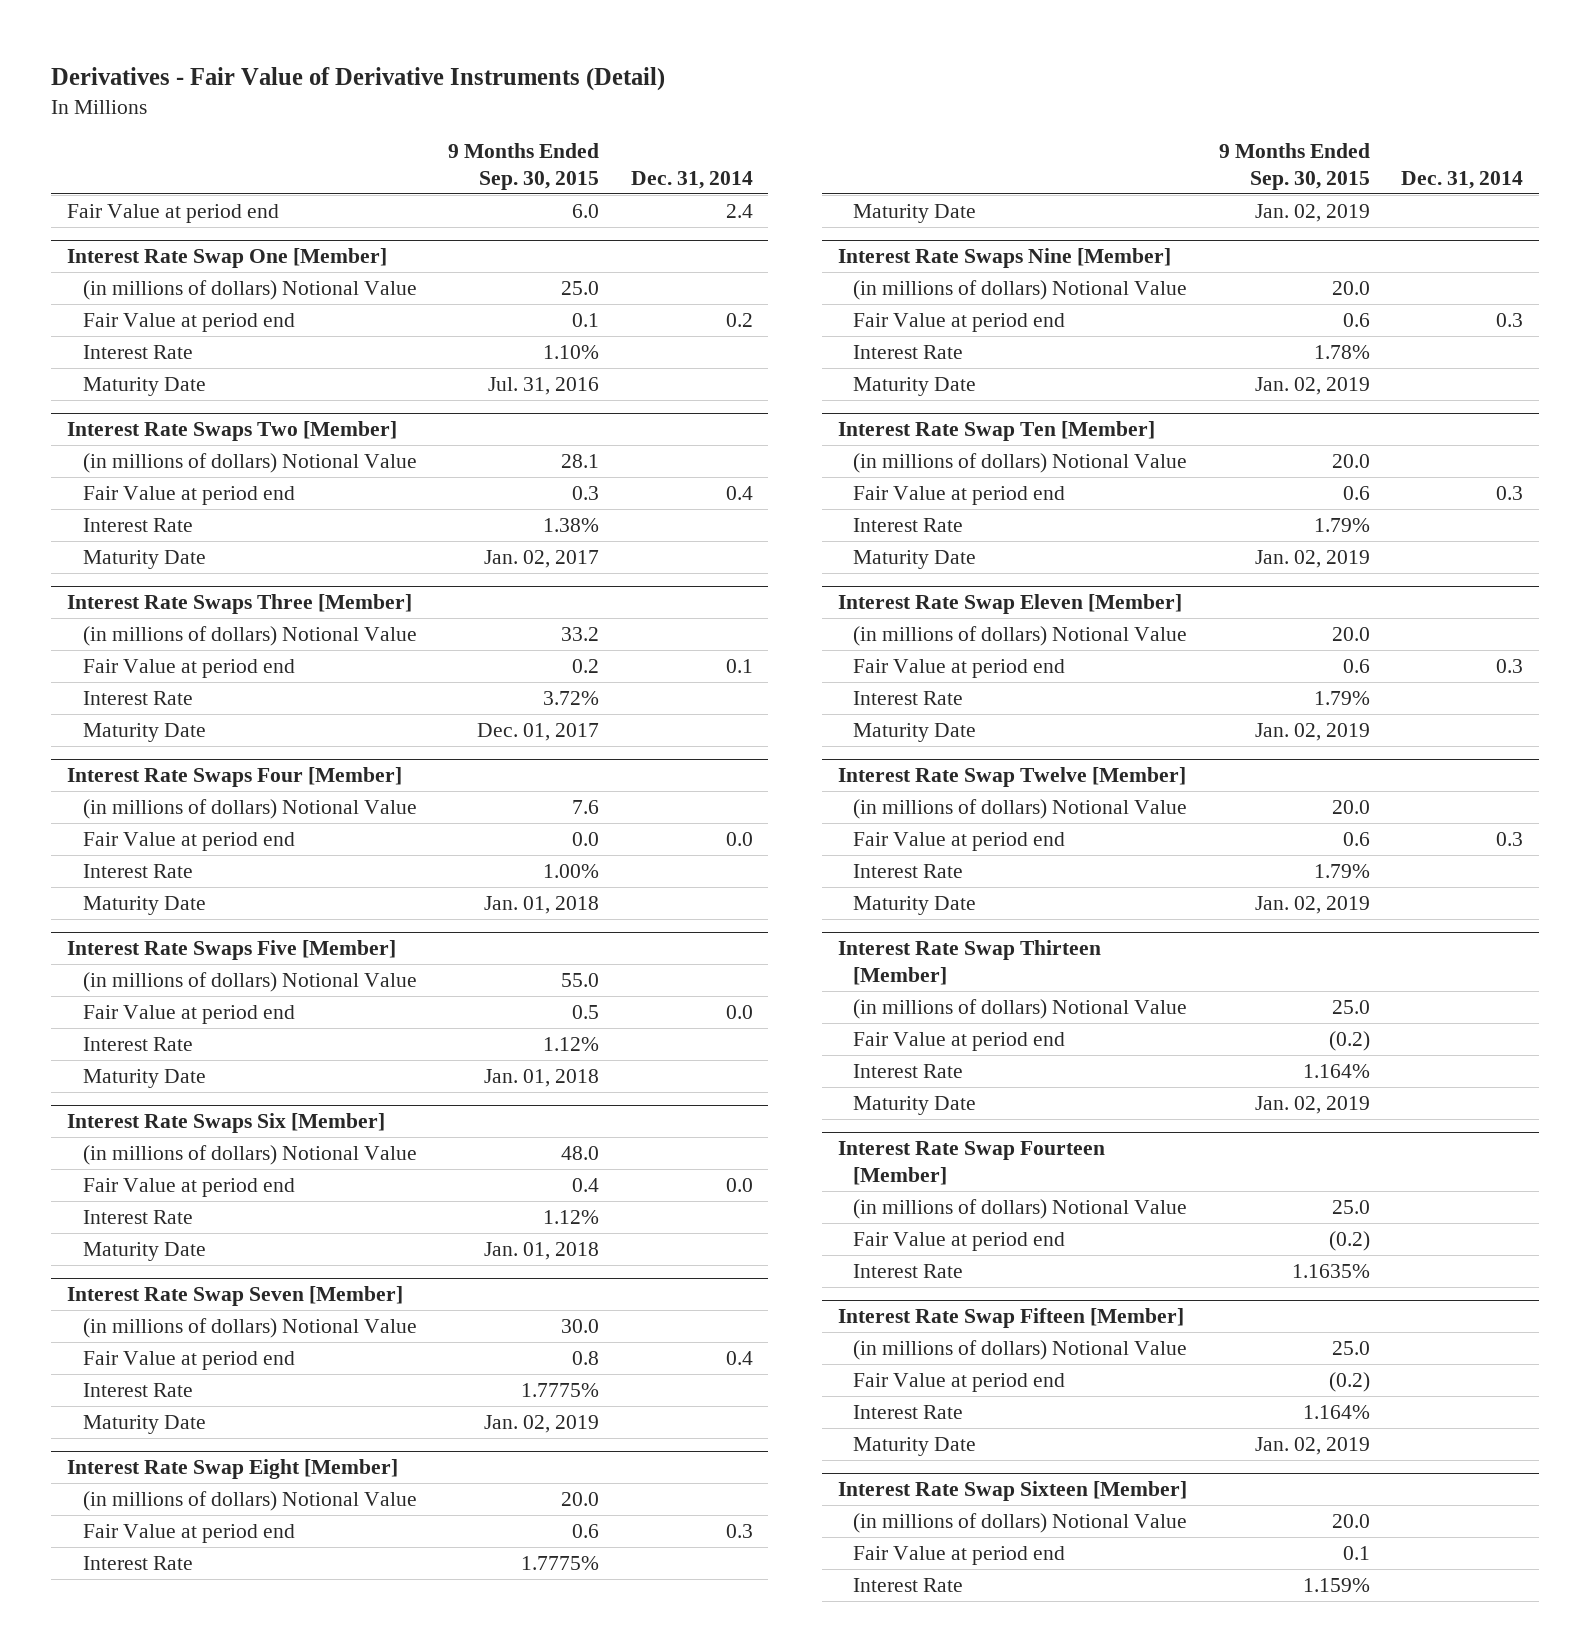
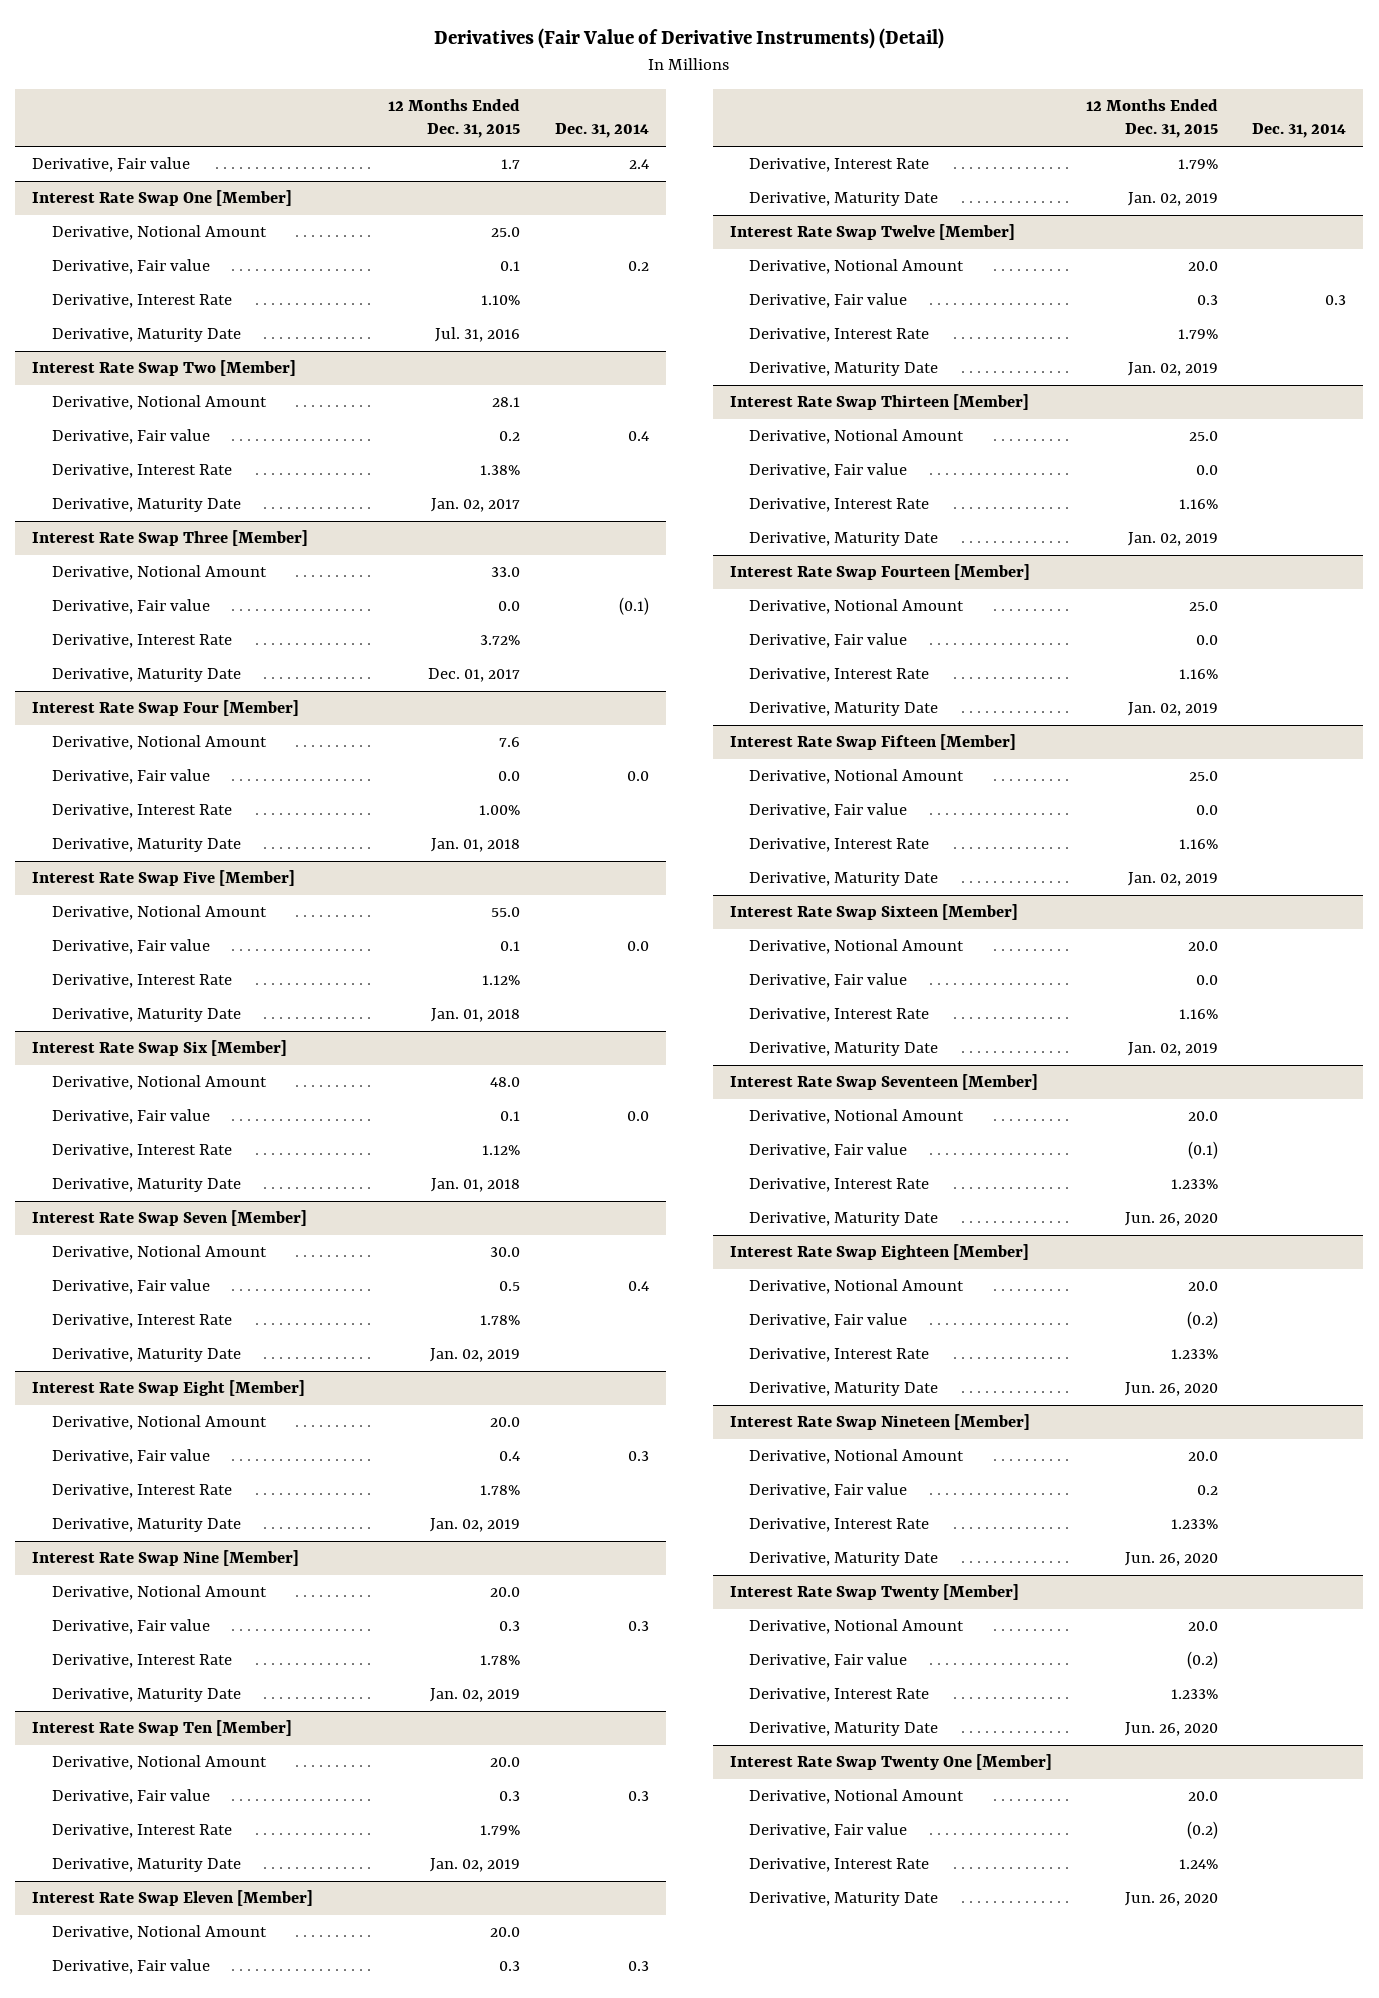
- Derivatives - Fair Value of Derivative Instruments (Detail)
+ Derivatives (Fair Value of Derivative Instruments) (Detail)
- | 9 Months Ended Sep. 30, 2015 | Dec. 31, 2014
+ | 12 Months Ended Dec. 31, 2015 | Dec. 31, 2014
- Fair Value at period end | 6.0 | 2.4
+ Derivative, Fair value | 1.7 | 2.4
@ Interest Rate Swap One [Member]
- (in millions of dollars) Notional Value | 25.0 |
- Fair Value at period end | 0.1 | 0.2
- Interest Rate | 1.10% |
- Maturity Date | Jul. 31, 2016 |
- Interest Rate Swaps Two [Member]
- (in millions of dollars) Notional Value | 28.1 |
- Fair Value at period end | 0.3 | 0.4
- Interest Rate | 1.38% |
- Maturity Date | Jan. 02, 2017 |
- Interest Rate Swaps Three [Member]
- (in millions of dollars) Notional Value | 33.2 |
- Fair Value at period end | 0.2 | 0.1
- Interest Rate | 3.72% |
- Maturity Date | Dec. 01, 2017 |
- Interest Rate Swaps Four [Member]
- (in millions of dollars) Notional Value | 7.6 |
- Fair Value at period end | 0.0 | 0.0
- Interest Rate | 1.00% |
- Maturity Date | Jan. 01, 2018 |
- Interest Rate Swaps Five [Member]
- (in millions of dollars) Notional Value | 55.0 |
- Fair Value at period end | 0.5 | 0.0
- Interest Rate | 1.12% |
- Maturity Date | Jan. 01, 2018 |
- Interest Rate Swaps Six [Member]
- (in millions of dollars) Notional Value | 48.0 |
- Fair Value at period end | 0.4 | 0.0
- Interest Rate | 1.12% |
- Maturity Date | Jan. 01, 2018 |
@ Interest Rate Swap One [Member]
+ Derivative, Notional Amount | 25.0 |
+ Derivative, Fair value | 0.1 | 0.2
+ Derivative, Interest Rate | 1.10% |
+ Derivative, Maturity Date | Jul. 31, 2016 |
+ Interest Rate Swap Two [Member]
+ Derivative, Notional Amount | 28.1 |
+ Derivative, Fair value | 0.2 | 0.4
+ Derivative, Interest Rate | 1.38% |
+ Derivative, Maturity Date | Jan. 02, 2017 |
+ Interest Rate Swap Three [Member]
+ Derivative, Notional Amount | 33.0 |
+ Derivative, Fair value | 0.0 | (0.1)
+ Derivative, Interest Rate | 3.72% |
+ Derivative, Maturity Date | Dec. 01, 2017 |
+ Interest Rate Swap Four [Member]
+ Derivative, Notional Amount | 7.6 |
+ Derivative, Fair value | 0.0 | 0.0
+ Derivative, Interest Rate | 1.00% |
+ Derivative, Maturity Date | Jan. 01, 2018 |
+ Interest Rate Swap Five [Member]
+ Derivative, Notional Amount | 55.0 |
+ Derivative, Fair value | 0.1 | 0.0
+ Derivative, Interest Rate | 1.12% |
+ Derivative, Maturity Date | Jan. 01, 2018 |
+ Interest Rate Swap Six [Member]
+ Derivative, Notional Amount | 48.0 |
+ Derivative, Fair value | 0.1 | 0.0
+ Derivative, Interest Rate | 1.12% |
+ Derivative, Maturity Date | Jan. 01, 2018 |
@ Interest Rate Swap Seven [Member]
- (in millions of dollars) Notional Value | 30.0 |
- Fair Value at period end | 0.8 | 0.4
- Interest Rate | 1.7775% |
- Maturity Date | Jan. 02, 2019 |
+ Derivative, Notional Amount | 30.0 |
+ Derivative, Fair value | 0.5 | 0.4
+ Derivative, Interest Rate | 1.78% |
+ Derivative, Maturity Date | Jan. 02, 2019 |
@ Interest Rate Swap Eight [Member]
- (in millions of dollars) Notional Value | 20.0 |
- Fair Value at period end | 0.6 | 0.3
- Interest Rate | 1.7775% |
- Maturity Date | Jan. 02, 2019 |
- Interest Rate Swaps Nine [Member]
- (in millions of dollars) Notional Value | 20.0 |
- Fair Value at period end | 0.6 | 0.3
- Interest Rate | 1.78% |
- Maturity Date | Jan. 02, 2019 |
@ Interest Rate Swap Eight [Member]
+ Derivative, Notional Amount | 20.0 |
+ Derivative, Fair value | 0.4 | 0.3
+ Derivative, Interest Rate | 1.78% |
+ Derivative, Maturity Date | Jan. 02, 2019 |
+ Interest Rate Swap Nine [Member]
+ Derivative, Notional Amount | 20.0 |
+ Derivative, Fair value | 0.3 | 0.3
+ Derivative, Interest Rate | 1.78% |
+ Derivative, Maturity Date | Jan. 02, 2019 |
@ Interest Rate Swap Ten [Member]
- (in millions of dollars) Notional Value | 20.0 |
- Fair Value at period end | 0.6 | 0.3
- Interest Rate | 1.79% |
- Maturity Date | Jan. 02, 2019 |
+ Derivative, Notional Amount | 20.0 |
+ Derivative, Fair value | 0.3 | 0.3
+ Derivative, Interest Rate | 1.79% |
+ Derivative, Maturity Date | Jan. 02, 2019 |
@ Interest Rate Swap Eleven [Member]
- (in millions of dollars) Notional Value | 20.0 |
- Fair Value at period end | 0.6 | 0.3
- Interest Rate | 1.79% |
- Maturity Date | Jan. 02, 2019 |
+ Derivative, Notional Amount | 20.0 |
+ Derivative, Fair value | 0.3 | 0.3
+ Derivative, Interest Rate | 1.79% |
+ Derivative, Maturity Date | Jan. 02, 2019 |
@ Interest Rate Swap Twelve [Member]
- (in millions of dollars) Notional Value | 20.0 |
- Fair Value at period end | 0.6 | 0.3
- Interest Rate | 1.79% |
- Maturity Date | Jan. 02, 2019 |
+ Derivative, Notional Amount | 20.0 |
+ Derivative, Fair value | 0.3 | 0.3
+ Derivative, Interest Rate | 1.79% |
+ Derivative, Maturity Date | Jan. 02, 2019 |
@ Interest Rate Swap Thirteen [Member]
- (in millions of dollars) Notional Value | 25.0 |
- Fair Value at period end | (0.2) |
- Interest Rate | 1.164% |
- Maturity Date | Jan. 02, 2019 |
+ Derivative, Notional Amount | 25.0 |
+ Derivative, Fair value | 0.0 |
+ Derivative, Interest Rate | 1.16% |
+ Derivative, Maturity Date | Jan. 02, 2019 |
@ Interest Rate Swap Fourteen [Member]
- (in millions of dollars) Notional Value | 25.0 |
- Fair Value at period end | (0.2) |
- Interest Rate | 1.1635% |
+ Derivative, Notional Amount | 25.0 |
+ Derivative, Fair value | 0.0 |
+ Derivative, Interest Rate | 1.16% |
+ Derivative, Maturity Date | Jan. 02, 2019 |
@ Interest Rate Swap Fifteen [Member]
- (in millions of dollars) Notional Value | 25.0 |
- Fair Value at period end | (0.2) |
- Interest Rate | 1.164% |
- Maturity Date | Jan. 02, 2019 |
+ Derivative, Notional Amount | 25.0 |
+ Derivative, Fair value | 0.0 |
+ Derivative, Interest Rate | 1.16% |
+ Derivative, Maturity Date | Jan. 02, 2019 |
@ Interest Rate Swap Sixteen [Member]
- (in millions of dollars) Notional Value | 20.0 |
- Fair Value at period end | 0.1 |
- Interest Rate | 1.159% |
+ Derivative, Notional Amount | 20.0 |
+ Derivative, Fair value | 0.0 |
+ Derivative, Interest Rate | 1.16% |
+ Derivative, Maturity Date | Jan. 02, 2019 |
+ Interest Rate Swap Seventeen [Member]
+ Derivative, Notional Amount | 20.0 |
+ Derivative, Fair value | (0.1) |
+ Derivative, Interest Rate | 1.233% |
+ Derivative, Maturity Date | Jun. 26, 2020 |
+ Interest Rate Swap Eighteen [Member]
+ Derivative, Notional Amount | 20.0 |
+ Derivative, Fair value | (0.2) |
+ Derivative, Interest Rate | 1.233% |
+ Derivative, Maturity Date | Jun. 26, 2020 |
+ Interest Rate Swap Nineteen [Member]
+ Derivative, Notional Amount | 20.0 |
+ Derivative, Fair value | 0.2 |
+ Derivative, Interest Rate | 1.233% |
+ Derivative, Maturity Date | Jun. 26, 2020 |
+ Interest Rate Swap Twenty [Member]
+ Derivative, Notional Amount | 20.0 |
+ Derivative, Fair value | (0.2) |
+ Derivative, Interest Rate | 1.233% |
+ Derivative, Maturity Date | Jun. 26, 2020 |
+ Interest Rate Swap Twenty One [Member]
+ Derivative, Notional Amount | 20.0 |
+ Derivative, Fair value | (0.2) |
+ Derivative, Interest Rate | 1.24% |
+ Derivative, Maturity Date | Jun. 26, 2020 |

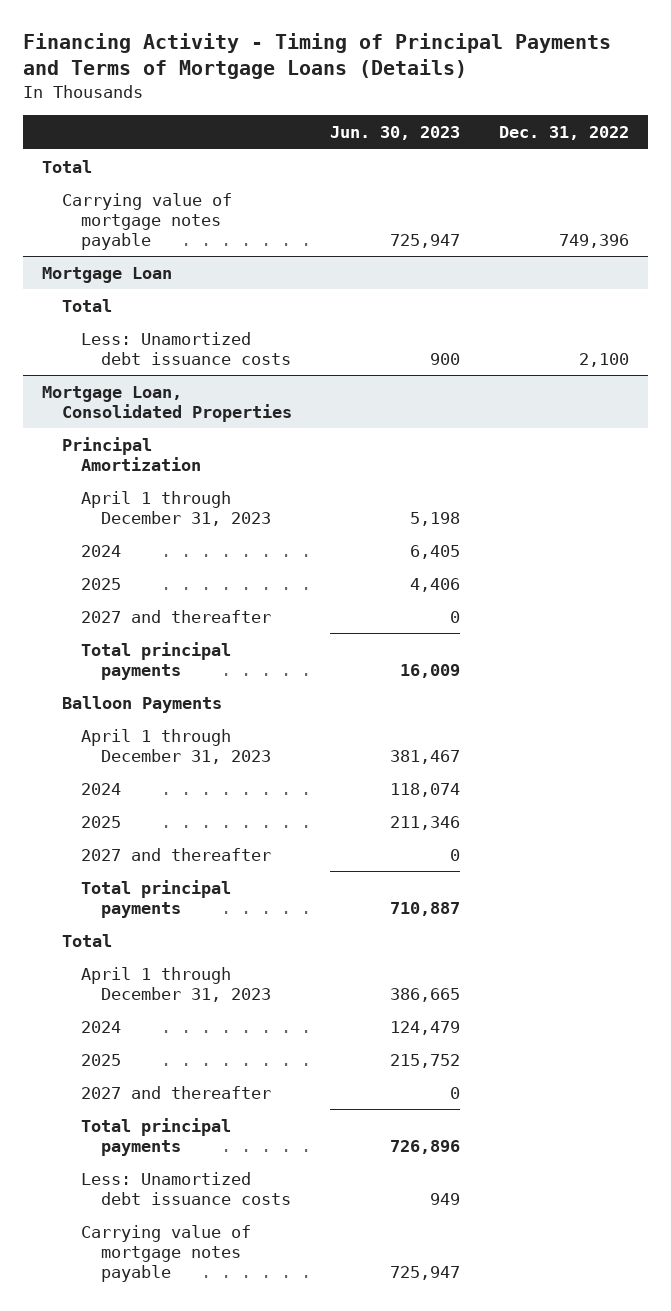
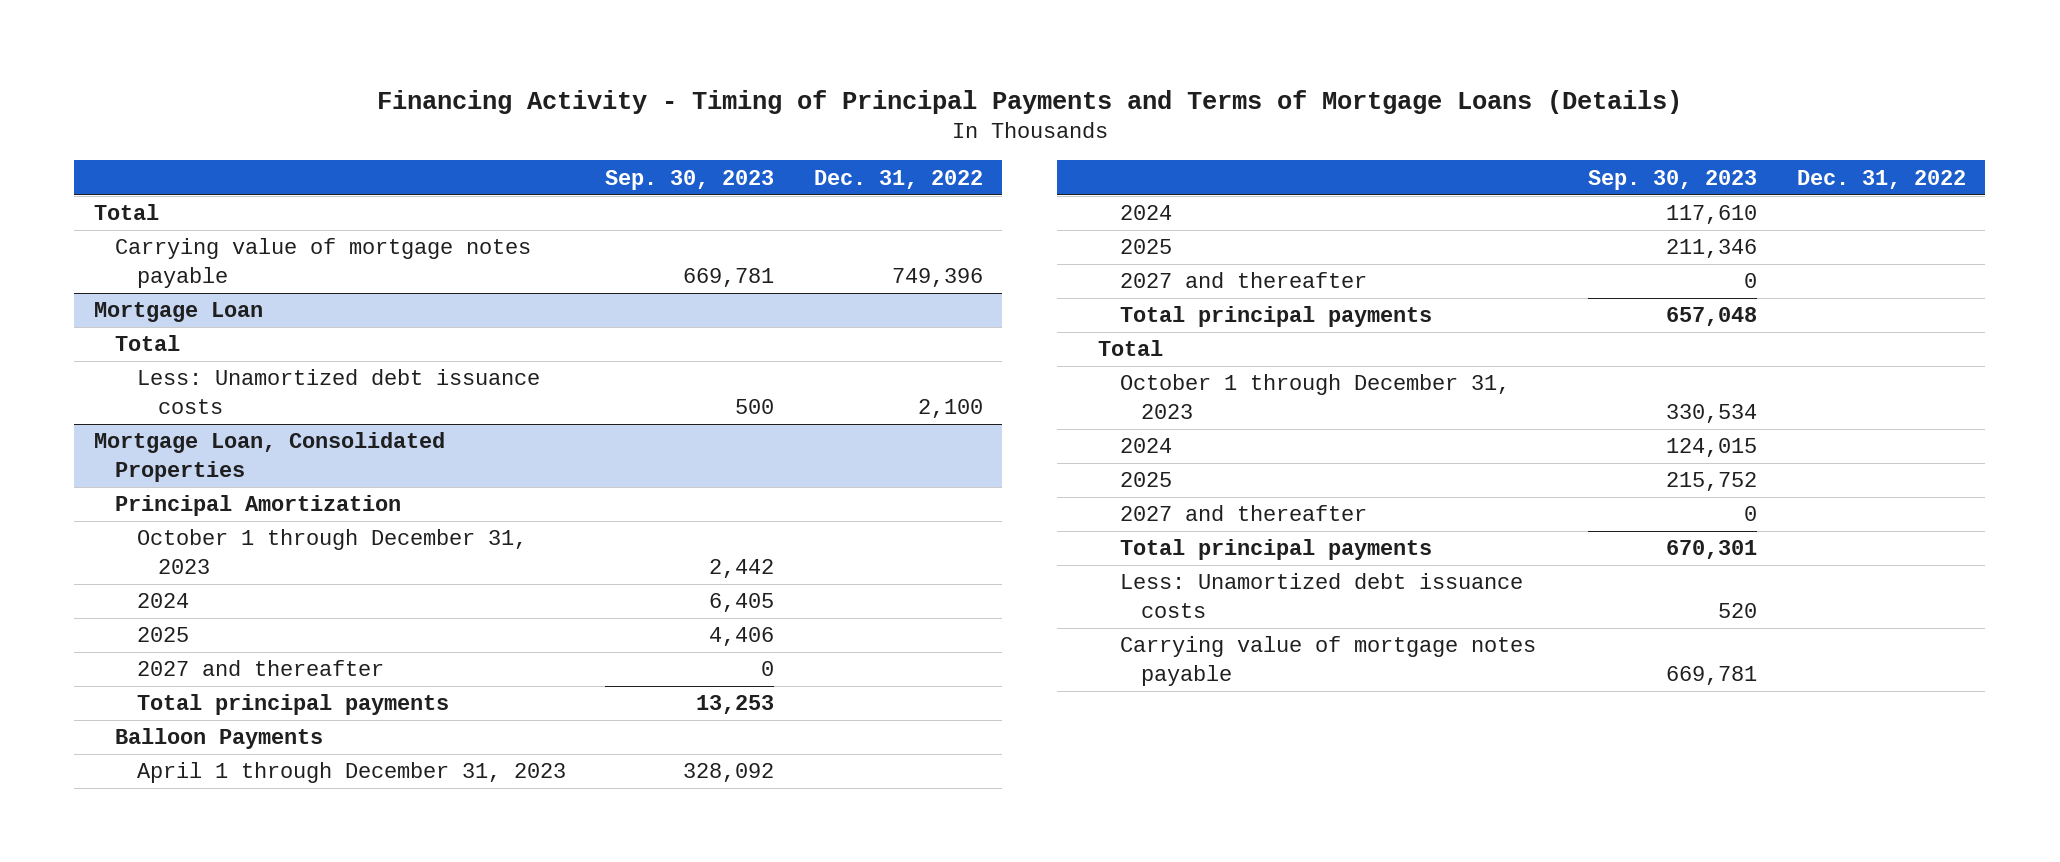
- | Jun. 30, 2023 | Dec. 31, 2022
+ | Sep. 30, 2023 | Dec. 31, 2022
@ Mortgage Loan, Consolidated Properties
- April 1 through December 31, 2023 | 5,198 |
+ October 1 through December 31, 2023 | 2,442 |
- April 1 through December 31, 2023 | 386,665 |
+ October 1 through December 31, 2023 | 330,534 |

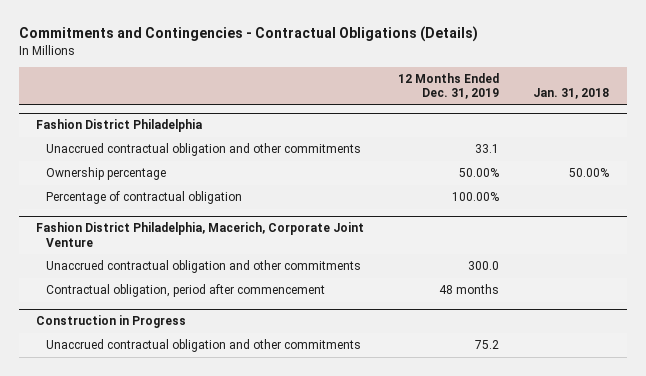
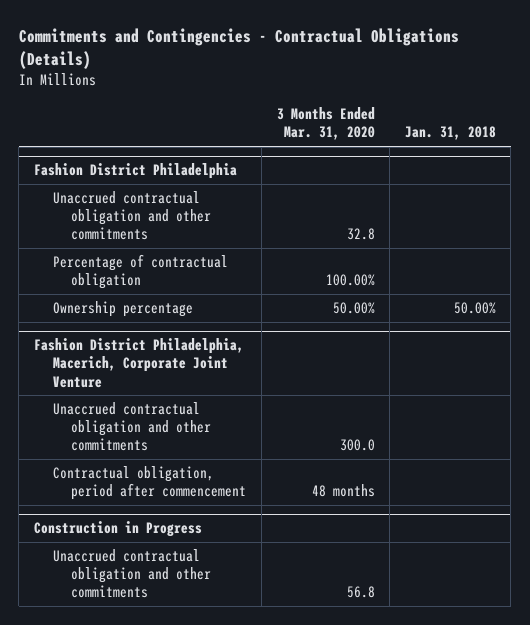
- | 12 Months Ended Dec. 31, 2019 | Jan. 31, 2018
+ | 3 Months Ended Mar. 31, 2020 | Jan. 31, 2018
@ Fashion District Philadelphia
moved down: Ownership percentage | 50.00% | 50.00%

